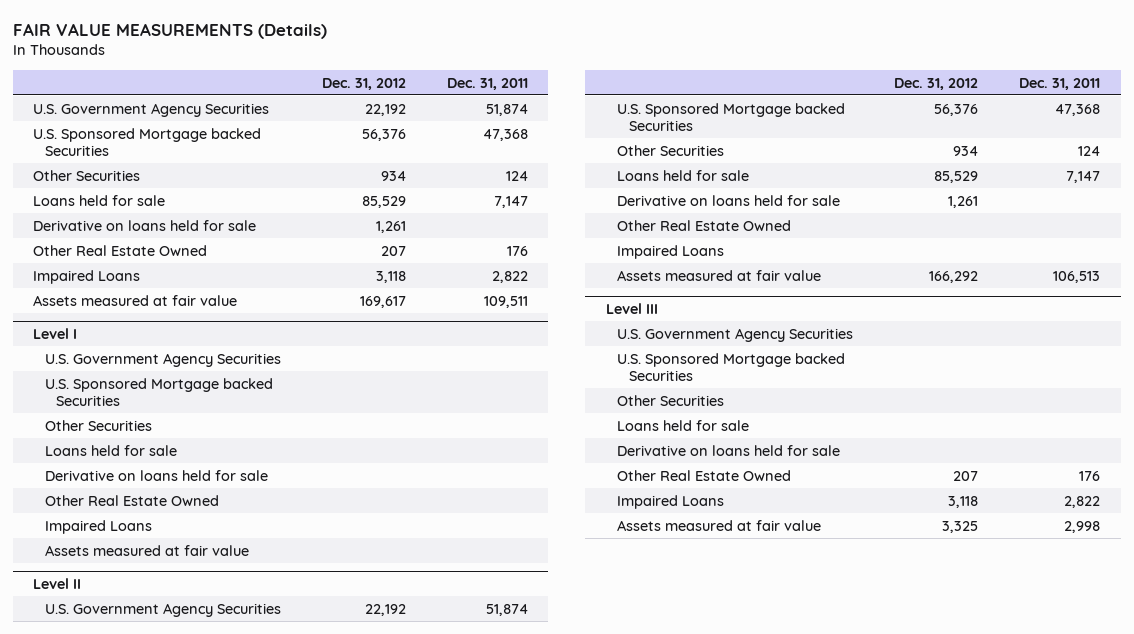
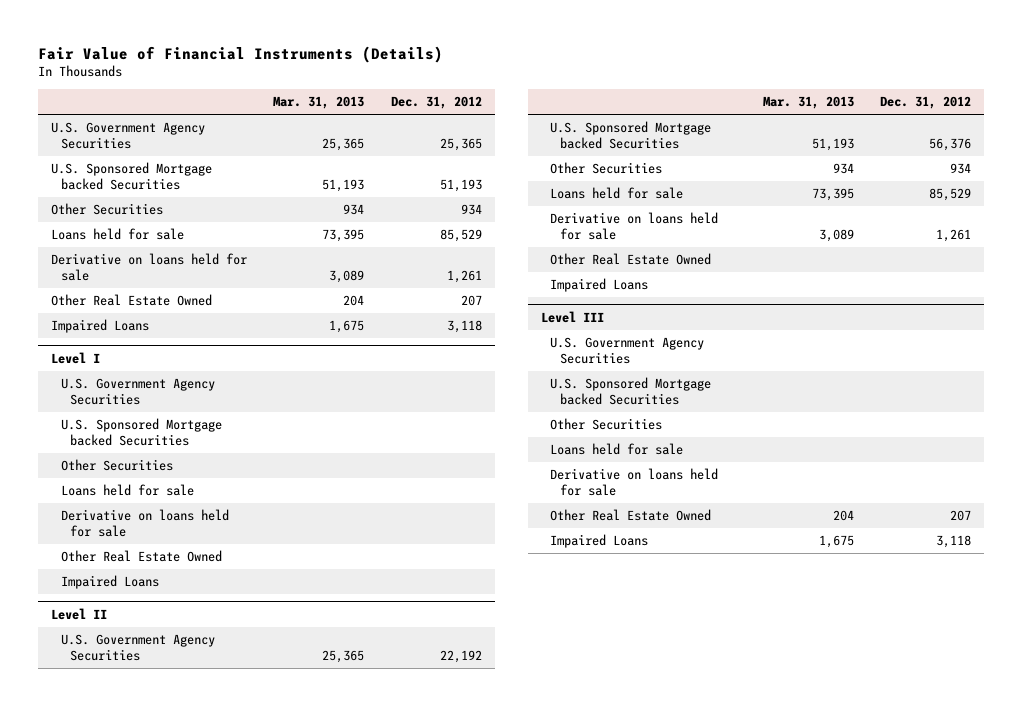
- FAIR VALUE MEASUREMENTS (Details)
+ Fair Value of Financial Instruments (Details)
- | Dec. 31, 2012 | Dec. 31, 2011
+ | Mar. 31, 2013 | Dec. 31, 2012
- U.S. Government Agency Securities | 22,192 | 51,874
- U.S. Sponsored Mortgage backed Securities | 56,376 | 47,368
+ U.S. Government Agency Securities | 25,365 | 25,365
+ U.S. Sponsored Mortgage backed Securities | 51,193 | 51,193
- Assets measured at fair value | 169,617 | 109,511
@ Level I
- Assets measured at fair value
@ Level II
- Assets measured at fair value | 166,292 | 106,513
@ Level III
- Assets measured at fair value | 3,325 | 2,998

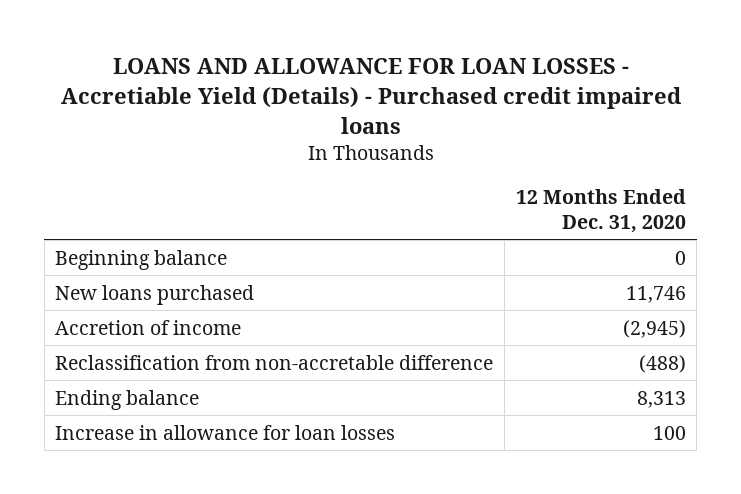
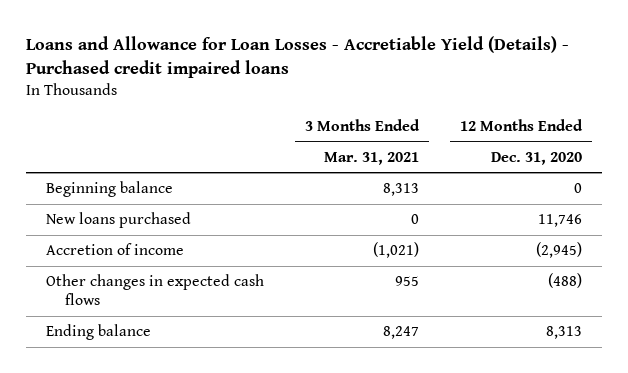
- LOANS AND ALLOWANCE FOR LOAN LOSSES - Accretiable Yield (Details) - Purchased credit impaired loans
+ Loans and Allowance for Loan Losses - Accretiable Yield (Details) - Purchased credit impaired loans
- | 12 Months Ended Dec. 31, 2020
+ | 3 Months Ended Mar. 31, 2021 | 12 Months Ended Dec. 31, 2020
- Reclassification from non-accretable difference | (488)
+ Other changes in expected cash flows | 955 | (488)
- Increase in allowance for loan losses | 100

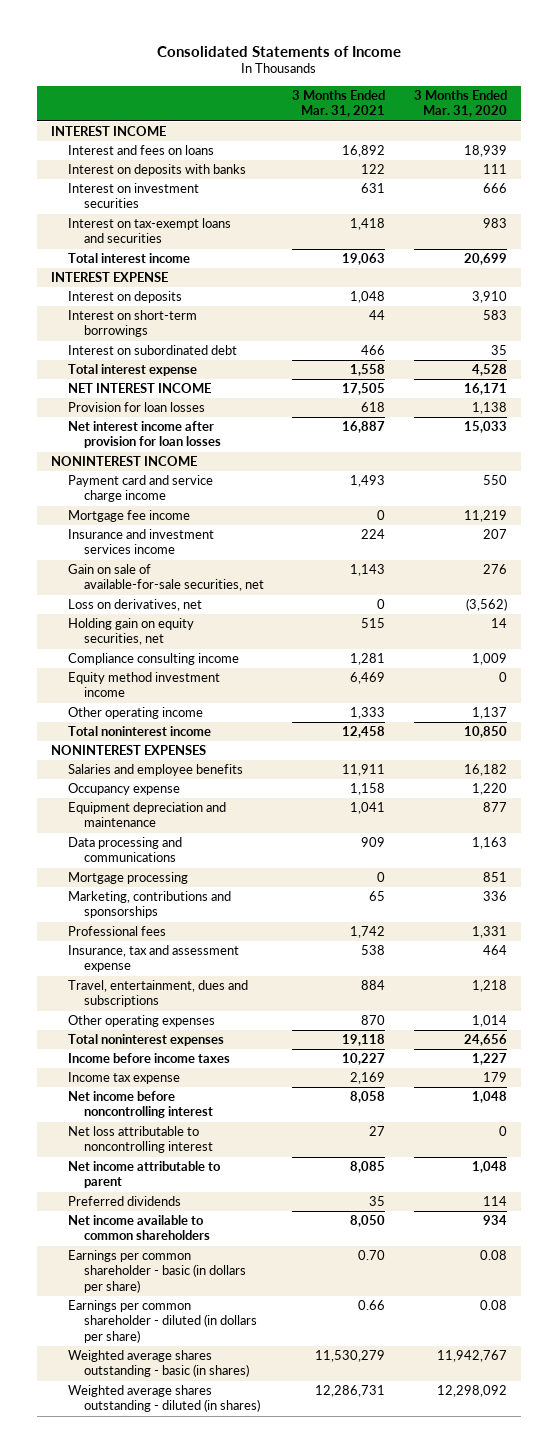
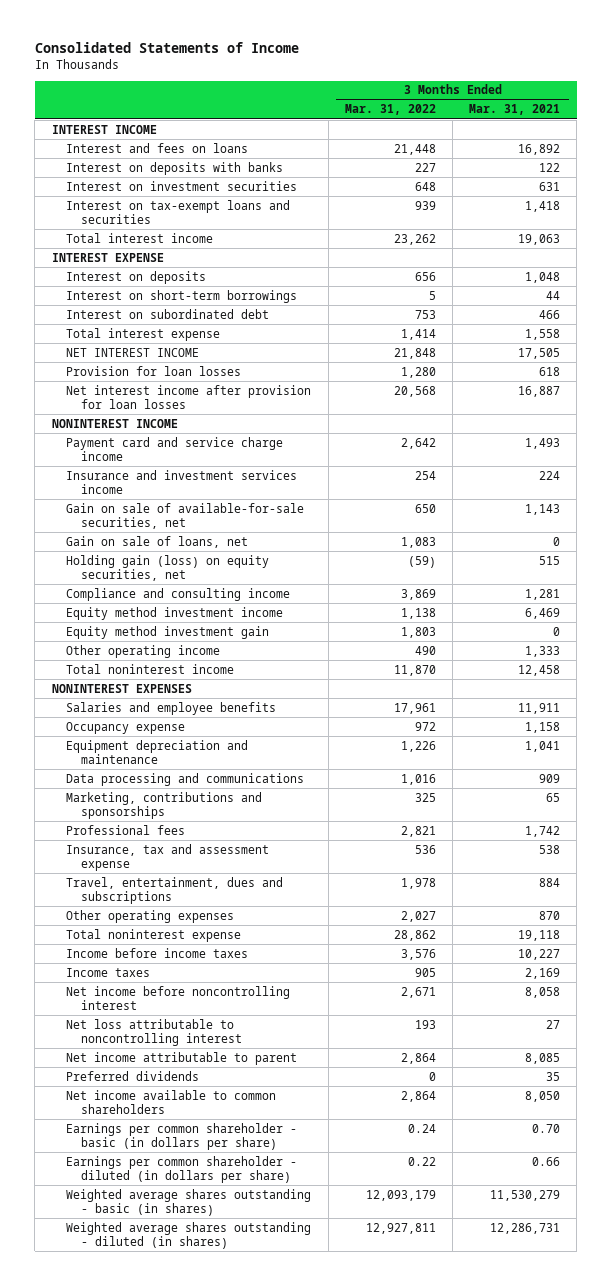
- | 3 Months Ended Mar. 31, 2021 | 3 Months Ended Mar. 31, 2020
+ | 3 Months Ended Mar. 31, 2022 | 3 Months Ended Mar. 31, 2021
- Mortgage fee income | 0 | 11,219
- Loss on derivatives, net | 0 | (3,562)
- Holding gain on equity securities, net | 515 | 14
- Compliance consulting income | 1,281 | 1,009
+ Gain on sale of loans, net | 1,083 | 0
+ Holding gain (loss) on equity securities, net | (59) | 515
+ Compliance and consulting income | 3,869 | 1,281
+ Equity method investment gain | 1,803 | 0
- Mortgage processing | 0 | 851
- Total noninterest expenses | 19,118 | 24,656
+ Total noninterest expense | 28,862 | 19,118
- Income tax expense | 2,169 | 179
+ Income taxes | 905 | 2,169

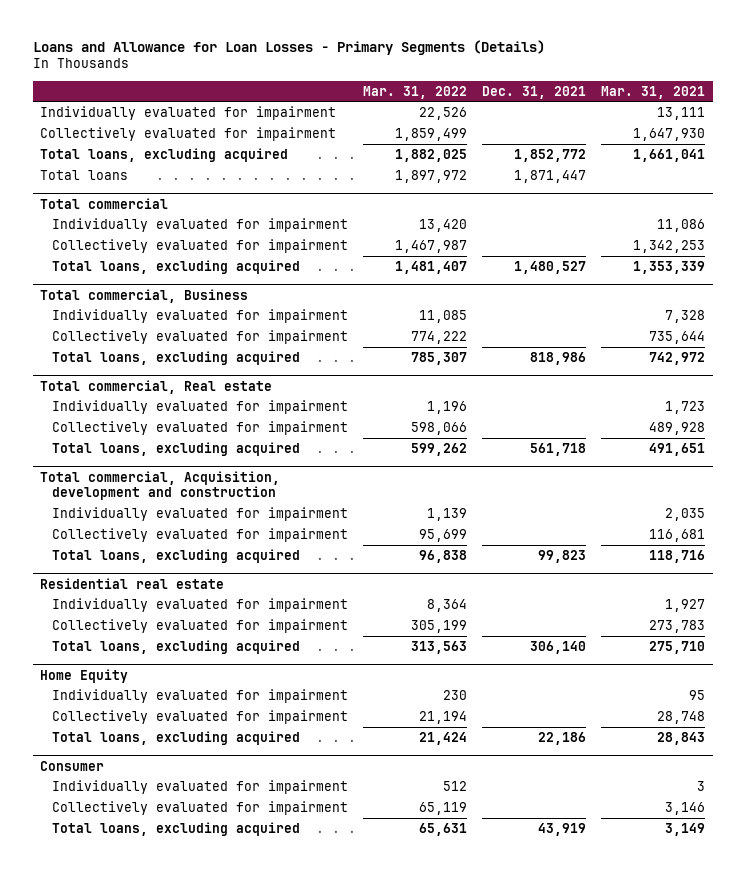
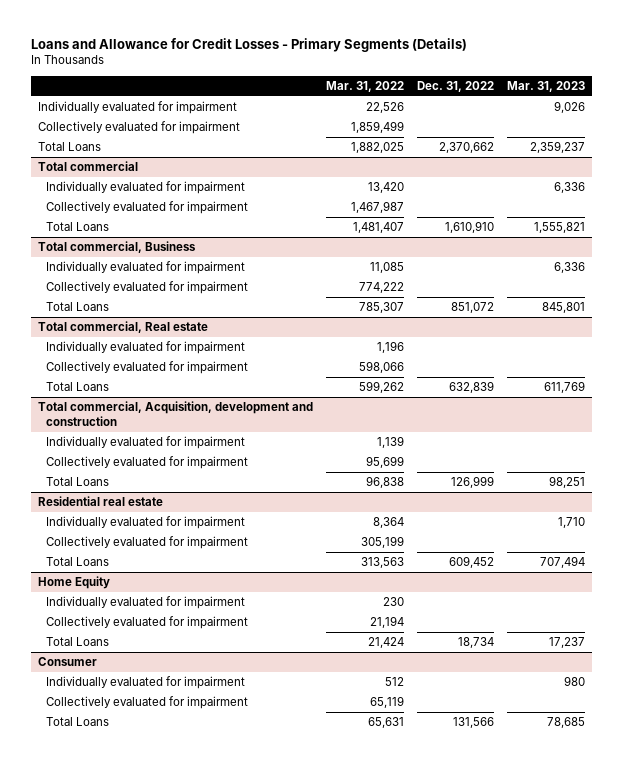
- Loans and Allowance for Loan Losses - Primary Segments (Details)
+ Loans and Allowance for Credit Losses - Primary Segments (Details)
- | Mar. 31, 2022 | Dec. 31, 2021 | Mar. 31, 2021
+ | Mar. 31, 2022 | Dec. 31, 2022 | Mar. 31, 2023
- Total loans, excluding acquired | 1,882,025 | 1,852,772 | 1,661,041
- Total loans | 1,897,972 | 1,871,447 |
+ Total Loans | 1,882,025 | 2,370,662 | 2,359,237
@ Total commercial
- Total loans, excluding acquired | 1,481,407 | 1,480,527 | 1,353,339
+ Total Loans | 1,481,407 | 1,610,910 | 1,555,821
@ Total commercial, Business
- Total loans, excluding acquired | 785,307 | 818,986 | 742,972
+ Total Loans | 785,307 | 851,072 | 845,801
@ Total commercial, Real estate
- Total loans, excluding acquired | 599,262 | 561,718 | 491,651
+ Total Loans | 599,262 | 632,839 | 611,769
@ Total commercial, Acquisition, development and construction
- Total loans, excluding acquired | 96,838 | 99,823 | 118,716
+ Total Loans | 96,838 | 126,999 | 98,251
@ Residential real estate
- Total loans, excluding acquired | 313,563 | 306,140 | 275,710
+ Total Loans | 313,563 | 609,452 | 707,494
@ Home Equity
- Total loans, excluding acquired | 21,424 | 22,186 | 28,843
+ Total Loans | 21,424 | 18,734 | 17,237
@ Consumer
- Total loans, excluding acquired | 65,631 | 43,919 | 3,149
+ Total Loans | 65,631 | 131,566 | 78,685

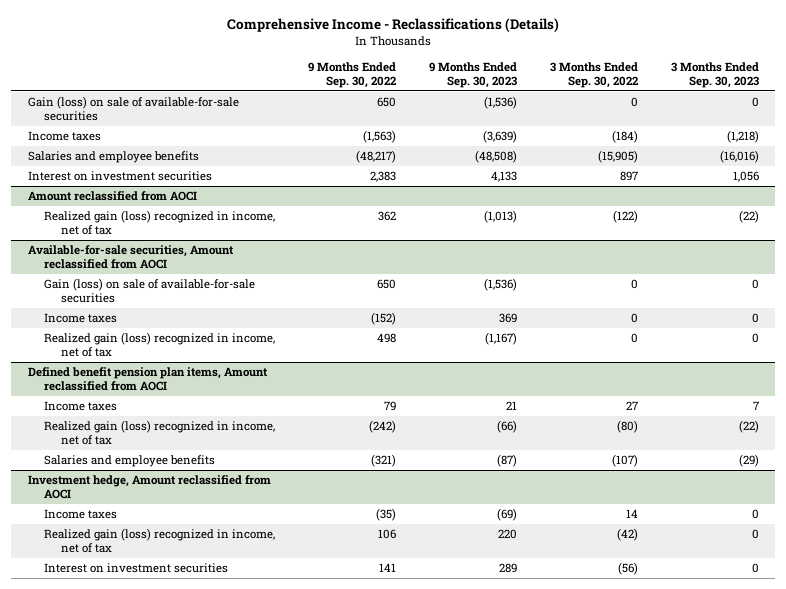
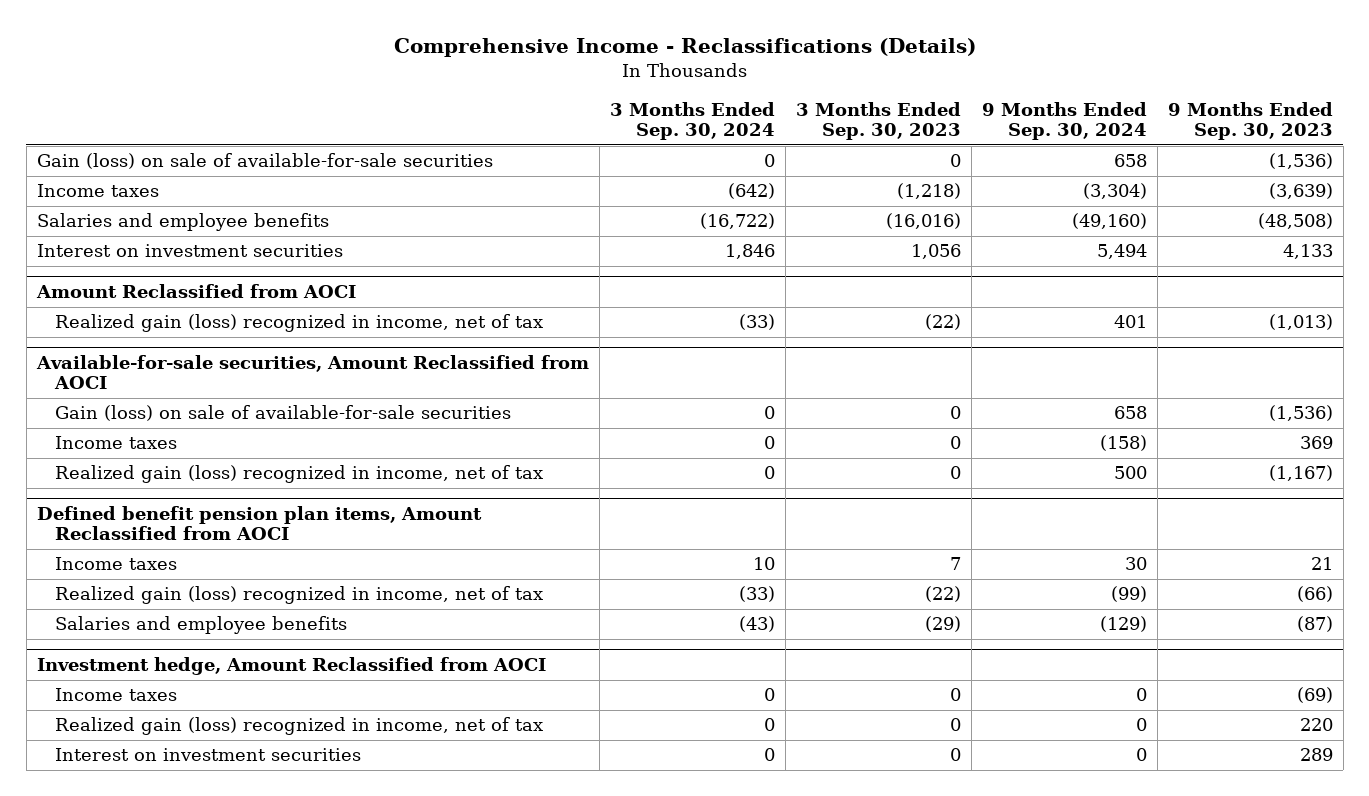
- | 9 Months Ended Sep. 30, 2022 | 9 Months Ended Sep. 30, 2023 | 3 Months Ended Sep. 30, 2022 | 3 Months Ended Sep. 30, 2023
+ | 3 Months Ended Sep. 30, 2024 | 3 Months Ended Sep. 30, 2023 | 9 Months Ended Sep. 30, 2024 | 9 Months Ended Sep. 30, 2023
- Amount reclassified from AOCI
+ Amount Reclassified from AOCI
- Available-for-sale securities, Amount reclassified from AOCI
+ Available-for-sale securities, Amount Reclassified from AOCI
- Defined benefit pension plan items, Amount reclassified from AOCI
+ Defined benefit pension plan items, Amount Reclassified from AOCI
- Investment hedge, Amount reclassified from AOCI
+ Investment hedge, Amount Reclassified from AOCI

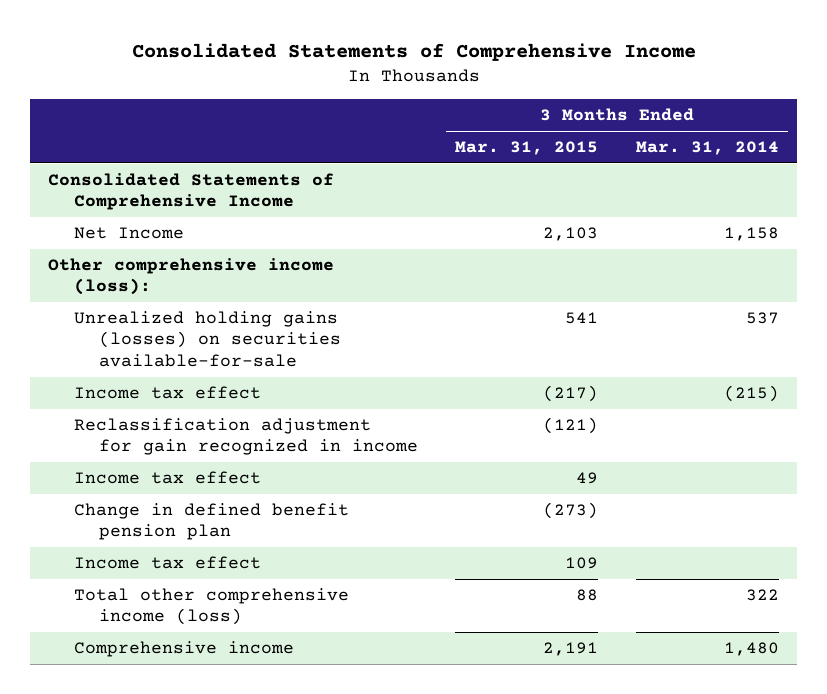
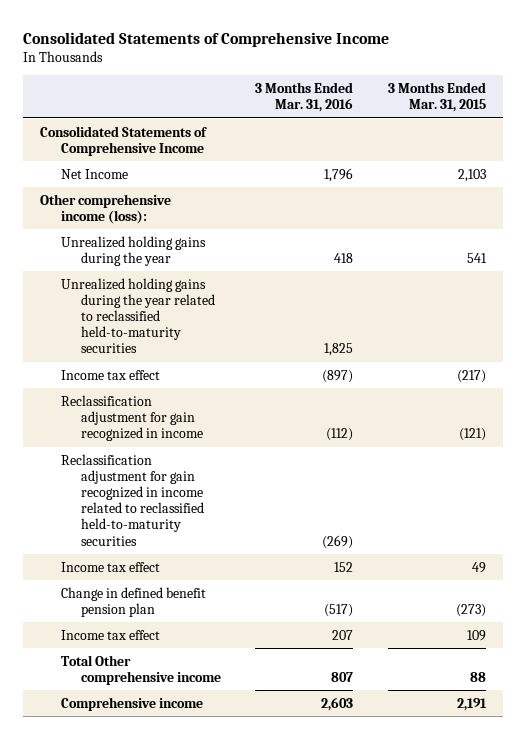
- | 3 Months Ended Mar. 31, 2015 | 3 Months Ended Mar. 31, 2014
+ | 3 Months Ended Mar. 31, 2016 | 3 Months Ended Mar. 31, 2015
- Unrealized holding gains (losses) on securities available-for-sale | 541 | 537
+ Unrealized holding gains during the year | 418 | 541
+ Unrealized holding gains during the year related to reclassified held-to-maturity securities | 1,825 |
+ Reclassification adjustment for gain recognized in income related to reclassified held-to-maturity securities | (269) |
- Total other comprehensive income (loss) | 88 | 322
+ Total Other comprehensive income | 807 | 88

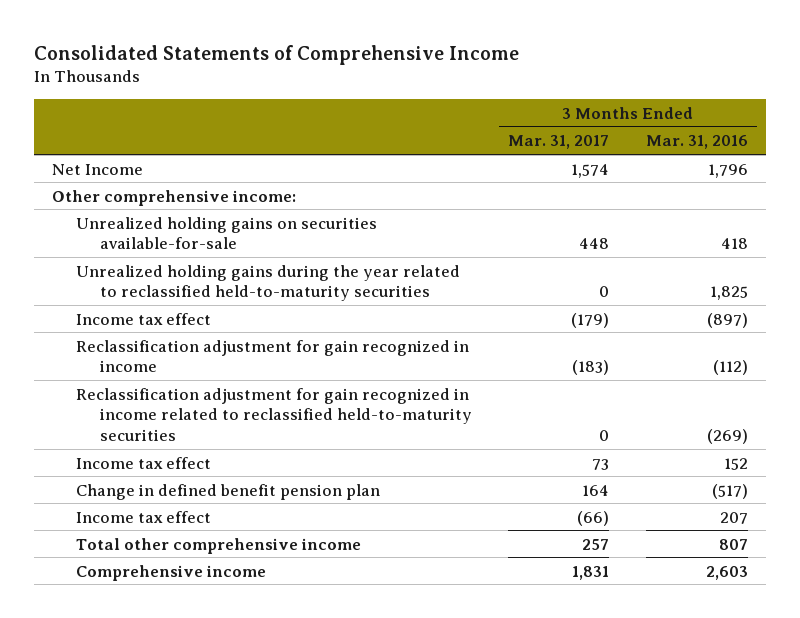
- | 3 Months Ended Mar. 31, 2016 | 3 Months Ended Mar. 31, 2015
+ | 3 Months Ended Mar. 31, 2017 | 3 Months Ended Mar. 31, 2016
- Consolidated Statements of Comprehensive Income
- Other comprehensive income (loss):
- Unrealized holding gains during the year | 418 | 541
+ Other comprehensive income:
+ Unrealized holding gains on securities available-for-sale | 448 | 418
- Total Other comprehensive income | 807 | 88
+ Total other comprehensive income | 257 | 807

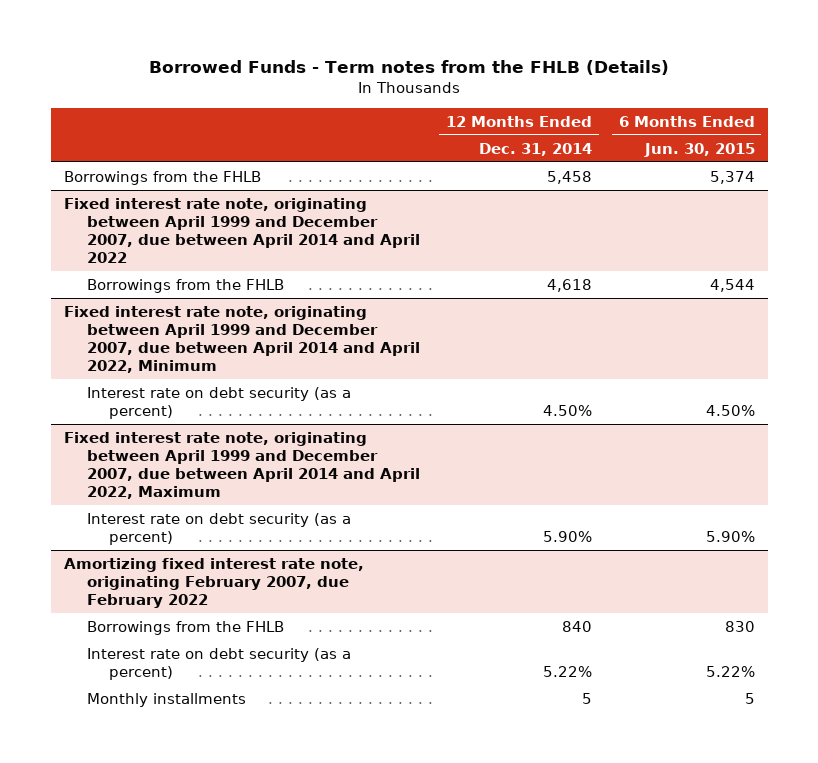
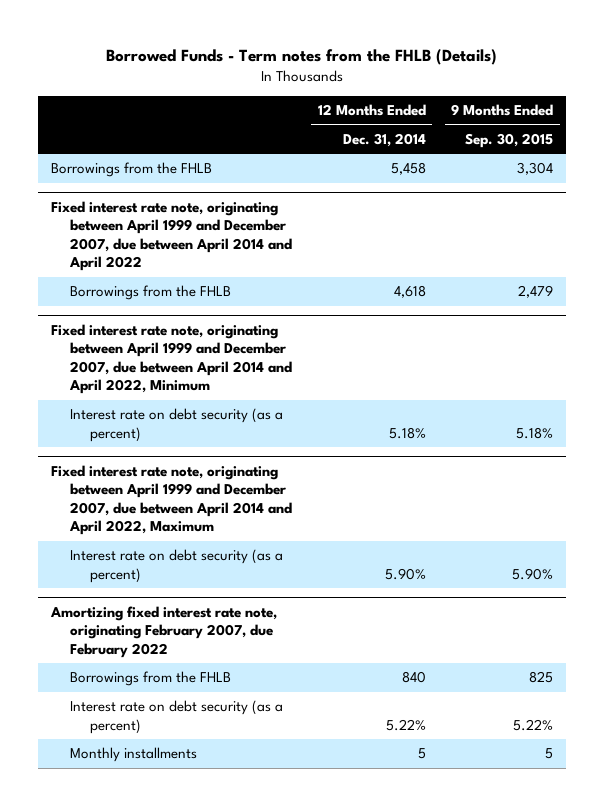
- | 12 Months Ended Dec. 31, 2014 | 6 Months Ended Jun. 30, 2015
+ | 12 Months Ended Dec. 31, 2014 | 9 Months Ended Sep. 30, 2015
@ Fixed interest rate note, originating between April 1999 and December 2007, due between April 2014 and April 2022, Minimum
- Interest rate on debt security (as a percent) | 4.50% | 4.50%
+ Interest rate on debt security (as a percent) | 5.18% | 5.18%

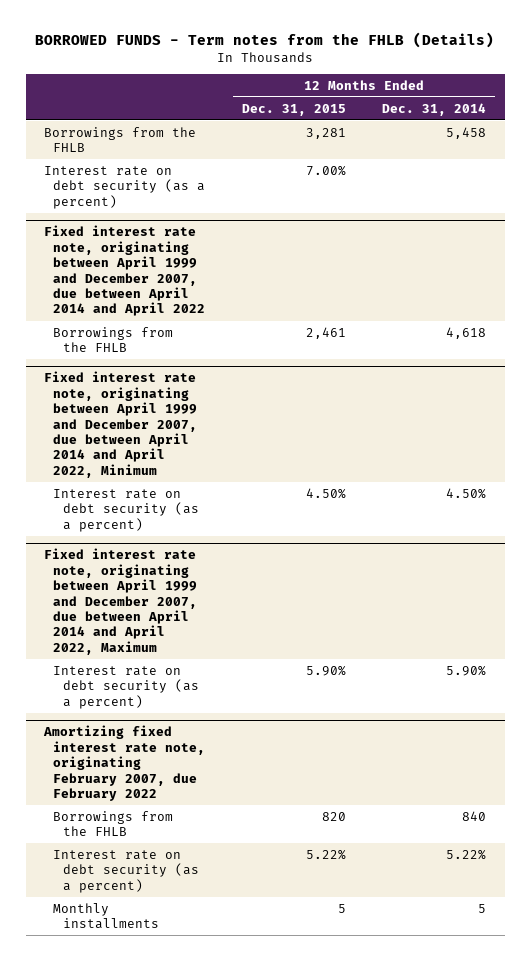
- Borrowed Funds - Term notes from the FHLB (Details)
+ BORROWED FUNDS - Term notes from the FHLB (Details)
- | 12 Months Ended Dec. 31, 2014 | 9 Months Ended Sep. 30, 2015
+ | 12 Months Ended Dec. 31, 2015 | 12 Months Ended Dec. 31, 2014
+ Interest rate on debt security (as a percent) | 7.00% |
@ Fixed interest rate note, originating between April 1999 and December 2007, due between April 2014 and April 2022, Minimum
- Interest rate on debt security (as a percent) | 5.18% | 5.18%
+ Interest rate on debt security (as a percent) | 4.50% | 4.50%

